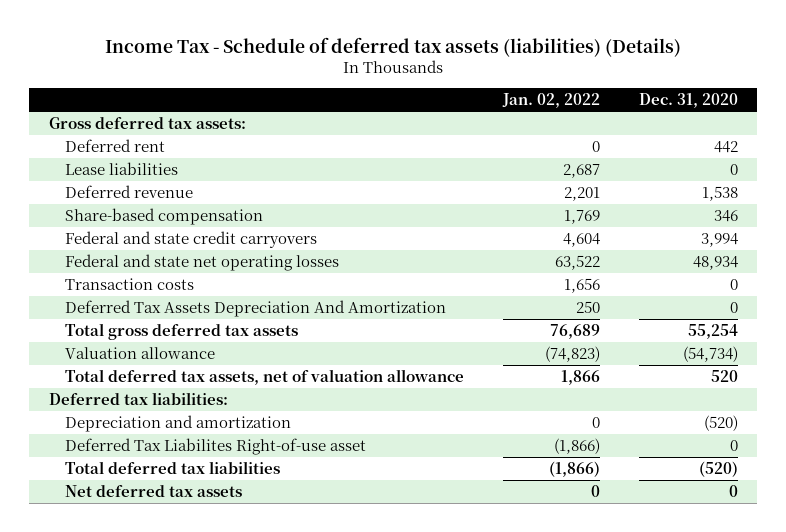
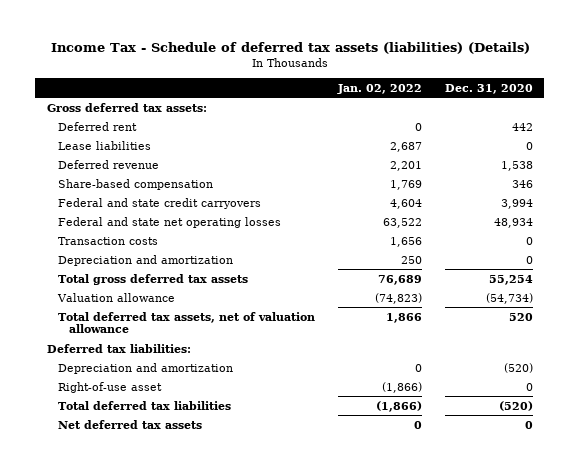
- Deferred Tax Assets Depreciation And Amortization | 250 | 0
+ Depreciation and amortization | 250 | 0
- Deferred Tax Liabilites Right-of-use asset | (1,866) | 0
+ Right-of-use asset | (1,866) | 0

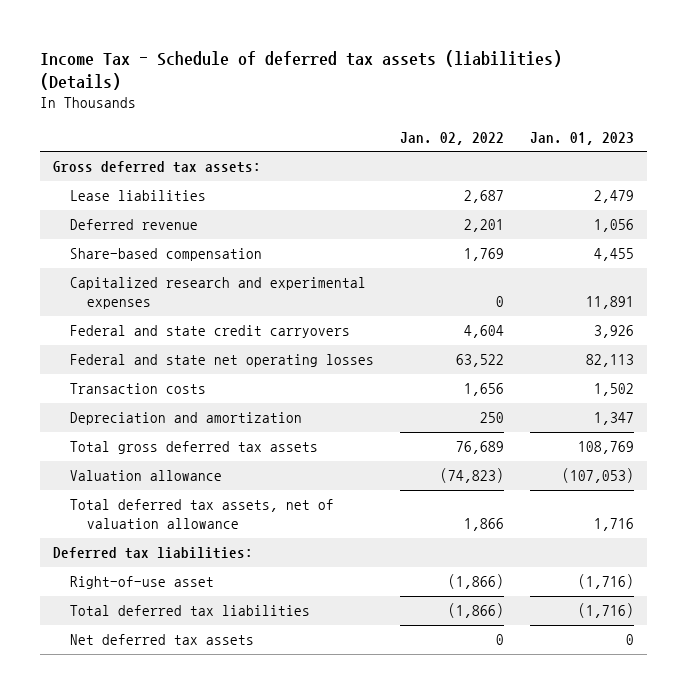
- | Jan. 02, 2022 | Dec. 31, 2020
+ | Jan. 02, 2022 | Jan. 01, 2023
- Deferred rent | 0 | 442
+ Capitalized research and experimental expenses | 0 | 11,891
- Depreciation and amortization | 0 | (520)

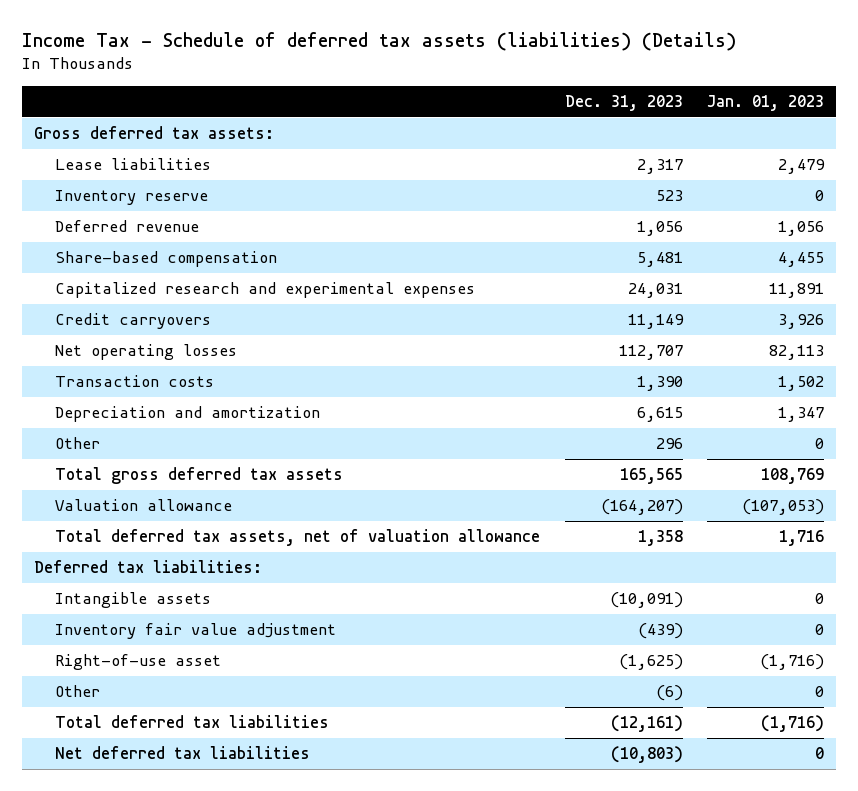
- | Jan. 02, 2022 | Jan. 01, 2023
+ | Dec. 31, 2023 | Jan. 01, 2023
+ Inventory reserve | 523 | 0
- Federal and state credit carryovers | 4,604 | 3,926
- Federal and state net operating losses | 63,522 | 82,113
+ Credit carryovers | 11,149 | 3,926
+ Net operating losses | 112,707 | 82,113
+ Other | 296 | 0
+ Intangible assets | (10,091) | 0
+ Inventory fair value adjustment | (439) | 0
+ Other | (6) | 0
- Net deferred tax assets | 0 | 0
+ Net deferred tax liabilities | (10,803) | 0

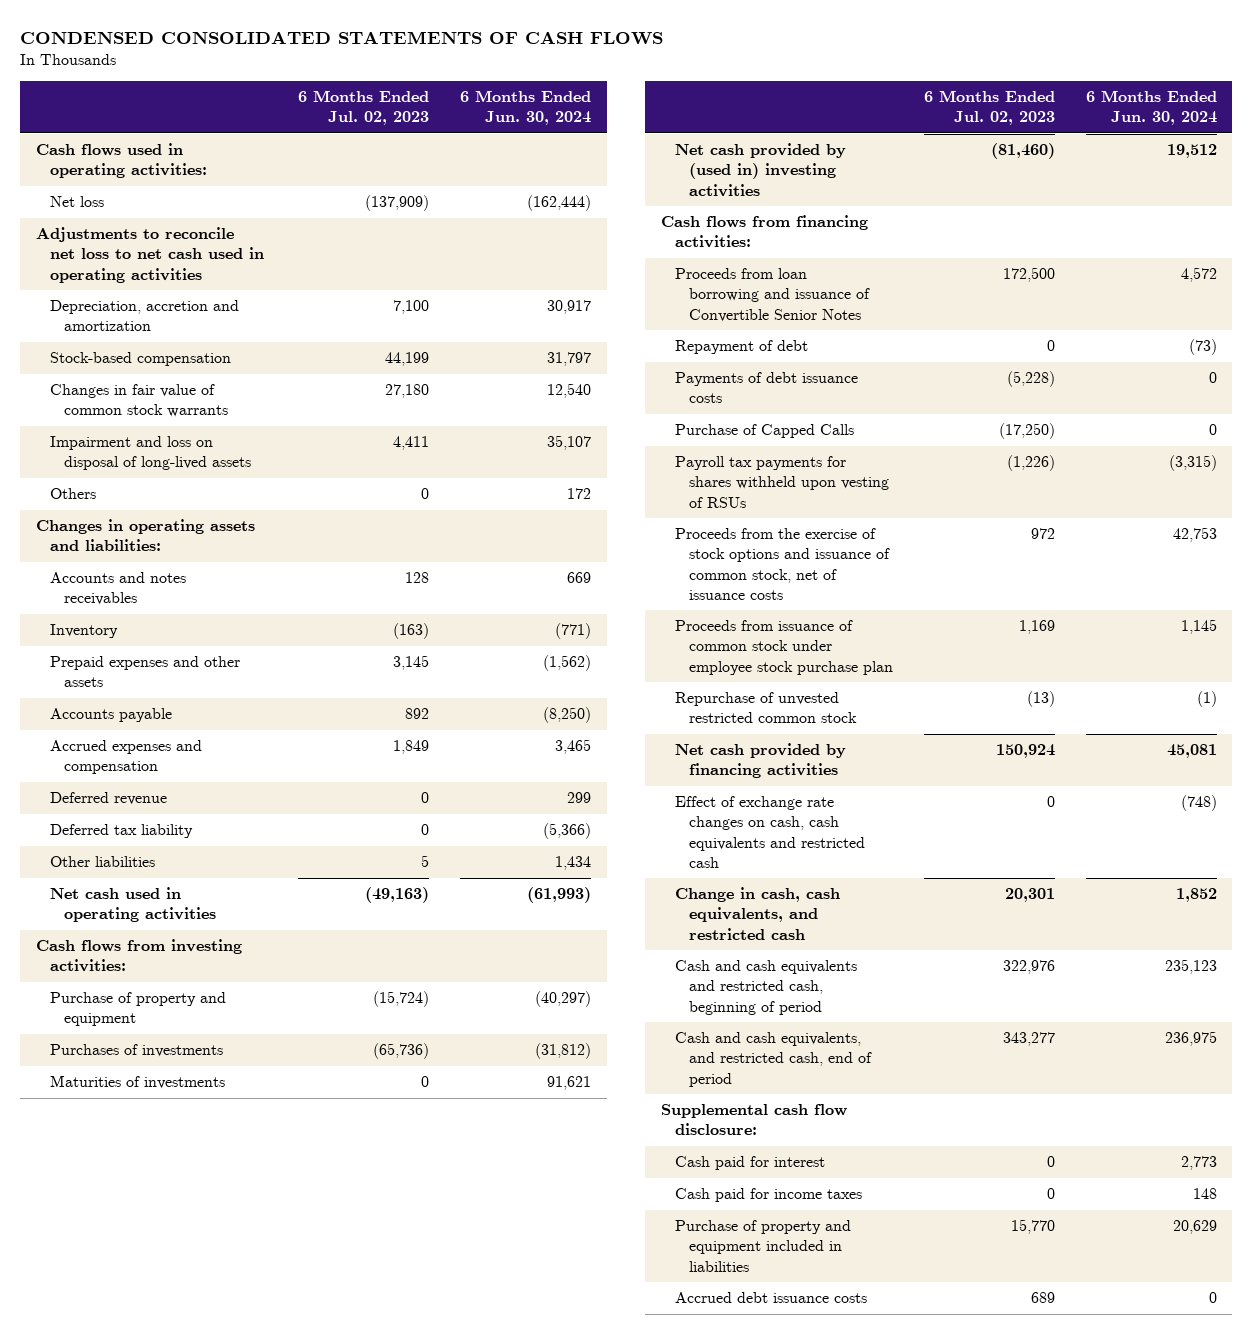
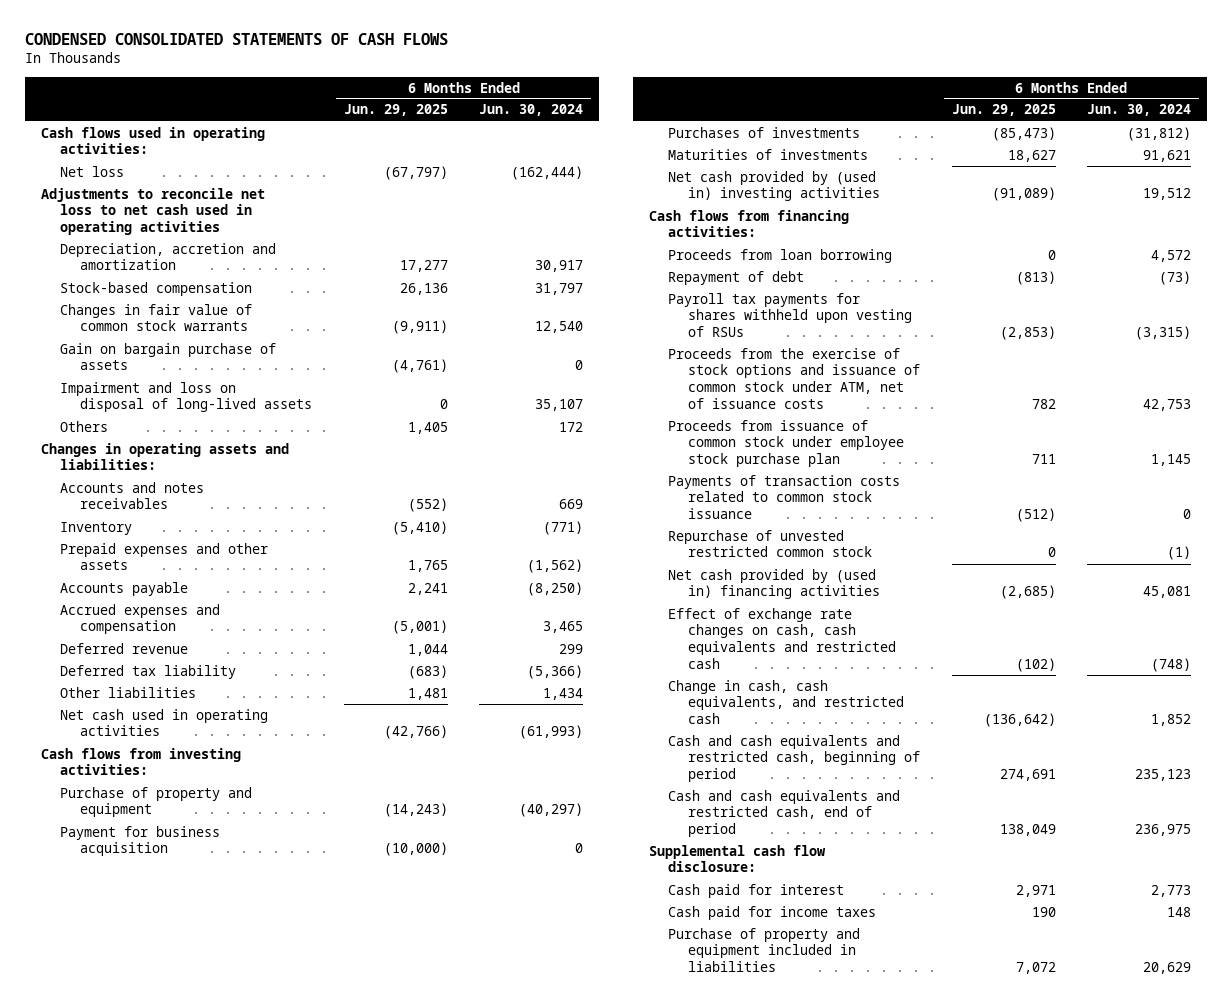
- | 6 Months Ended Jul. 02, 2023 | 6 Months Ended Jun. 30, 2024
+ | 6 Months Ended Jun. 29, 2025 | 6 Months Ended Jun. 30, 2024
+ Gain on bargain purchase of assets | (4,761) | 0
+ Payment for business acquisition | (10,000) | 0
- Proceeds from loan borrowing and issuance of Convertible Senior Notes | 172,500 | 4,572
+ Proceeds from loan borrowing | 0 | 4,572
- Payments of debt issuance costs | (5,228) | 0
- Purchase of Capped Calls | (17,250) | 0
- Proceeds from the exercise of stock options and issuance of common stock, net of issuance costs | 972 | 42,753
+ Proceeds from the exercise of stock options and issuance of common stock under ATM, net of issuance costs | 782 | 42,753
+ Payments of transaction costs related to common stock issuance | (512) | 0
- Net cash provided by financing activities | 150,924 | 45,081
+ Net cash provided by (used in) financing activities | (2,685) | 45,081
- Cash and cash equivalents, and restricted cash, end of period | 343,277 | 236,975
+ Cash and cash equivalents and restricted cash, end of period | 138,049 | 236,975
- Accrued debt issuance costs | 689 | 0

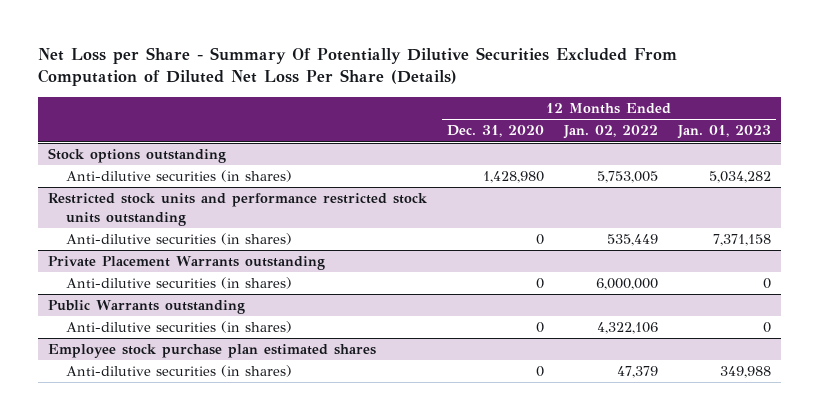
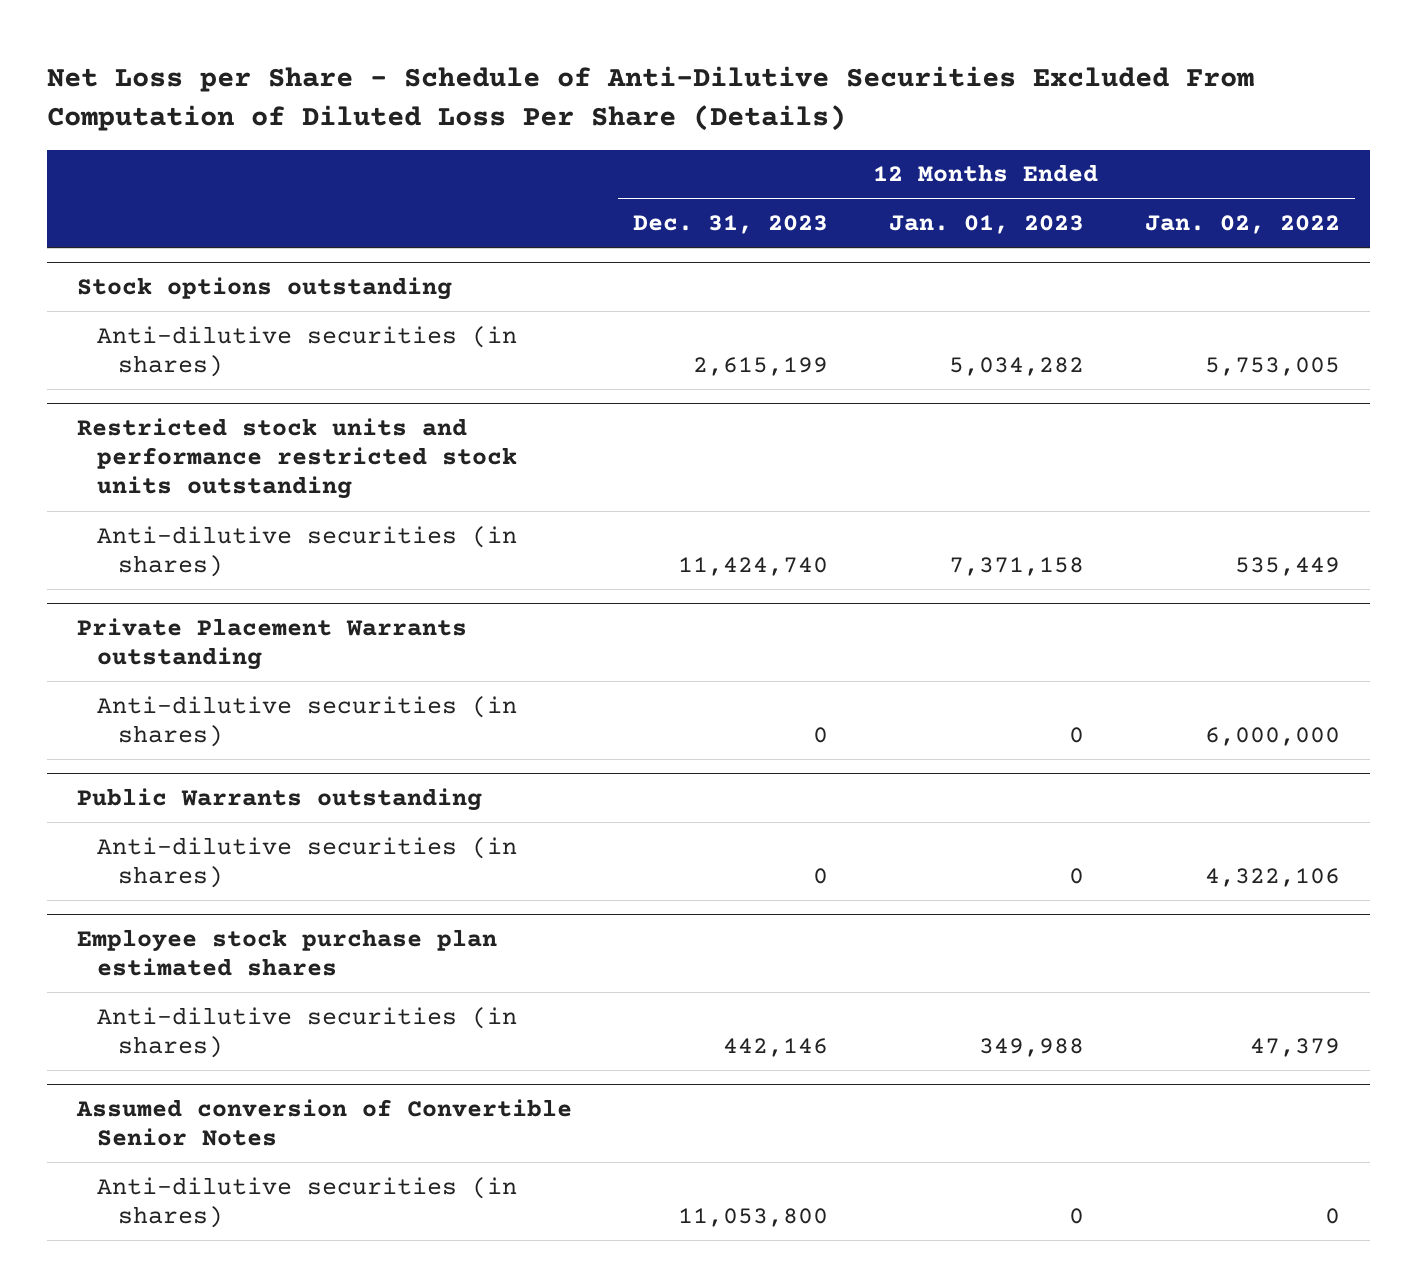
- Net Loss per Share - Summary Of Potentially Dilutive Securities Excluded From Computation of Diluted Net Loss Per Share (Details)
+ Net Loss per Share - Schedule of Anti-Dilutive Securities Excluded From Computation of Diluted Loss Per Share (Details)
- | 12 Months Ended Dec. 31, 2020 | 12 Months Ended Jan. 02, 2022 | 12 Months Ended Jan. 01, 2023
+ | 12 Months Ended Dec. 31, 2023 | 12 Months Ended Jan. 01, 2023 | 12 Months Ended Jan. 02, 2022
+ Assumed conversion of Convertible Senior Notes
+ Anti-dilutive securities (in shares) | 11,053,800 | 0 | 0

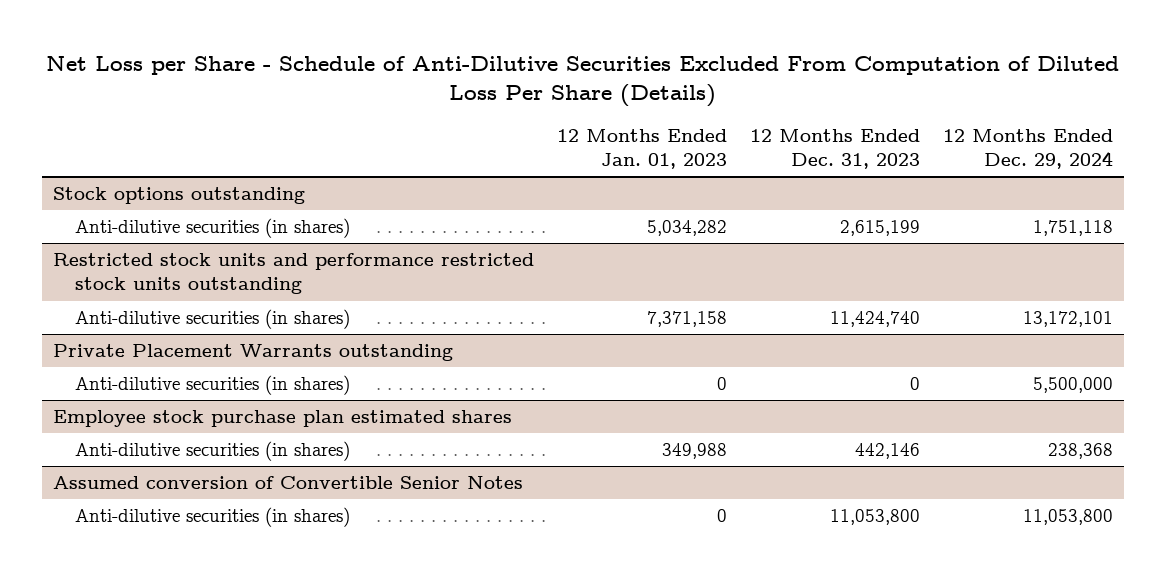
- | 12 Months Ended Dec. 31, 2023 | 12 Months Ended Jan. 01, 2023 | 12 Months Ended Jan. 02, 2022
+ | 12 Months Ended Jan. 01, 2023 | 12 Months Ended Dec. 31, 2023 | 12 Months Ended Dec. 29, 2024
- Public Warrants outstanding
- Anti-dilutive securities (in shares) | 0 | 0 | 4,322,106

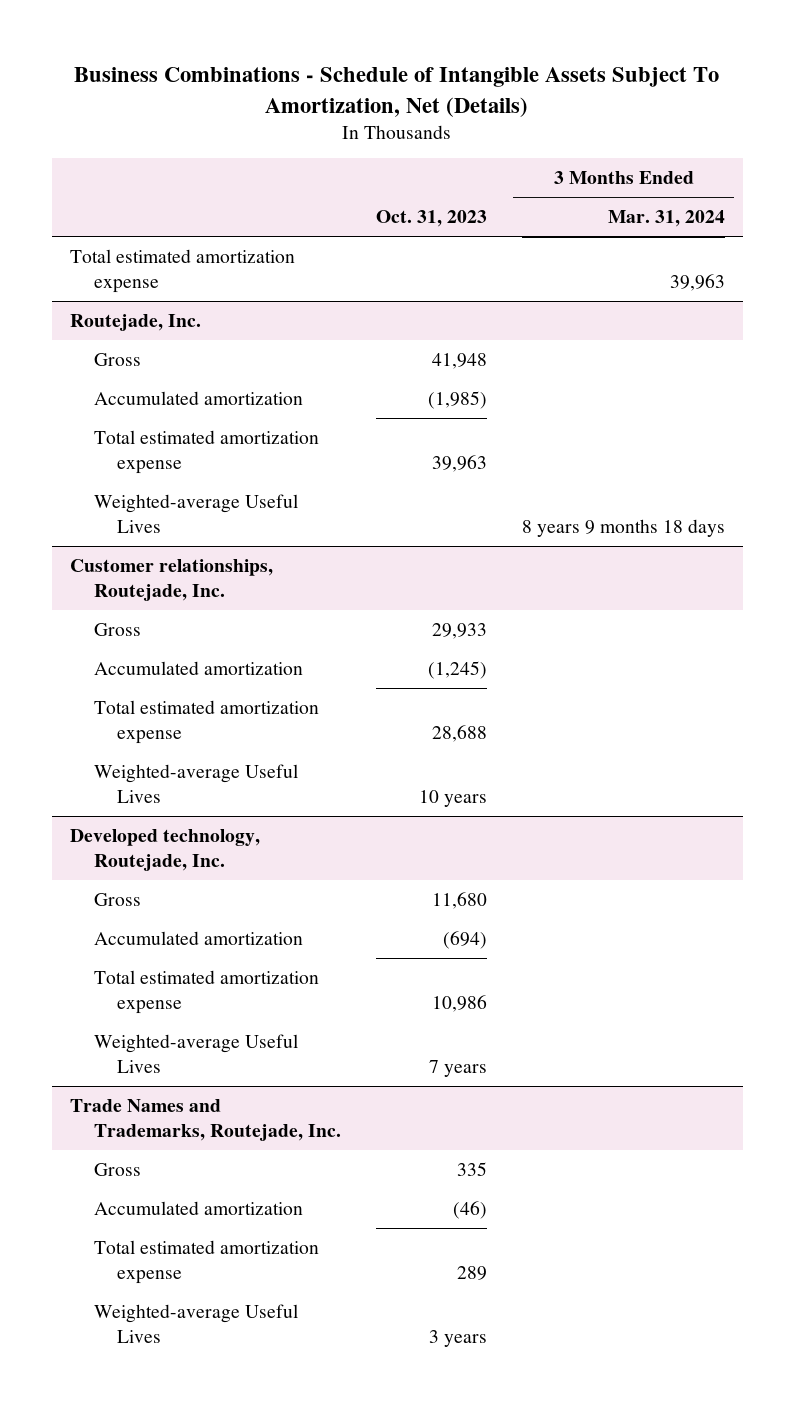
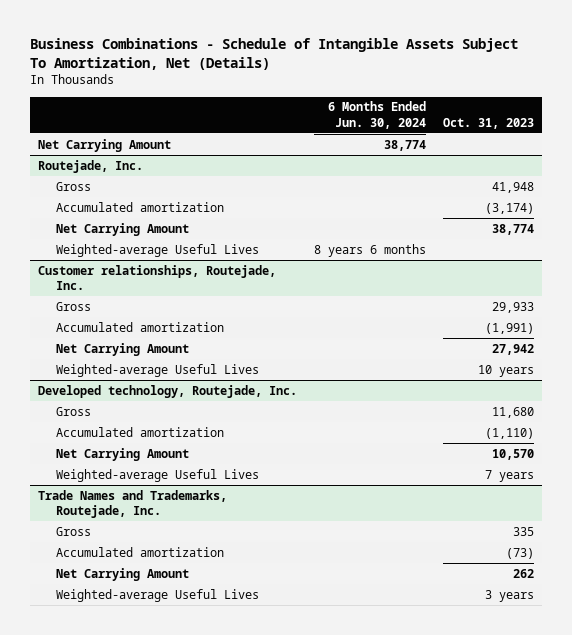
- | Oct. 31, 2023 | 3 Months Ended Mar. 31, 2024
+ | 6 Months Ended Jun. 30, 2024 | Oct. 31, 2023
- Total estimated amortization expense | | 39,963
+ Net Carrying Amount | 38,774 |
@ Routejade, Inc.
- Accumulated amortization | (1,985) |
- Total estimated amortization expense | 39,963 |
+ Accumulated amortization | | (3,174)
+ Net Carrying Amount | | 38,774
@ Customer relationships, Routejade, Inc.
- Accumulated amortization | (1,245) |
- Total estimated amortization expense | 28,688 |
+ Accumulated amortization | | (1,991)
+ Net Carrying Amount | | 27,942
@ Developed technology, Routejade, Inc.
- Accumulated amortization | (694) |
- Total estimated amortization expense | 10,986 |
+ Accumulated amortization | | (1,110)
+ Net Carrying Amount | | 10,570
@ Trade Names and Trademarks, Routejade, Inc.
- Accumulated amortization | (46) |
- Total estimated amortization expense | 289 |
+ Accumulated amortization | | (73)
+ Net Carrying Amount | | 262

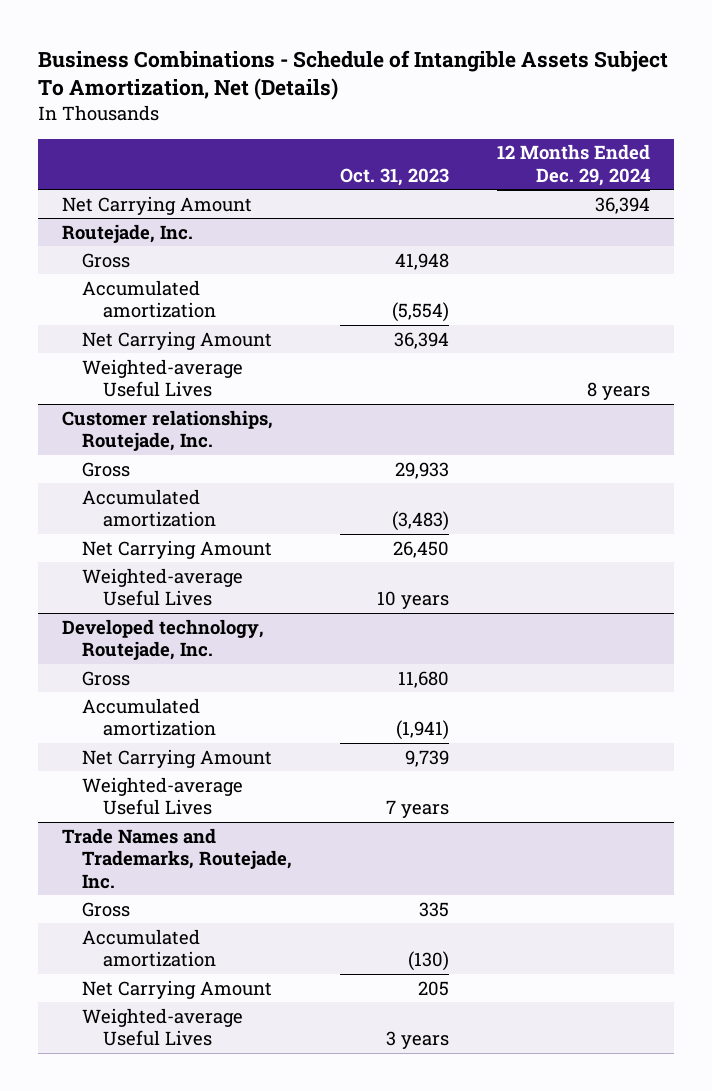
- | 6 Months Ended Jun. 30, 2024 | Oct. 31, 2023
+ | Oct. 31, 2023 | 12 Months Ended Dec. 29, 2024
@ Routejade, Inc.
- Accumulated amortization | | (3,174)
- Net Carrying Amount | | 38,774
+ Accumulated amortization | (5,554) |
+ Net Carrying Amount | 36,394 |
@ Customer relationships, Routejade, Inc.
- Accumulated amortization | | (1,991)
- Net Carrying Amount | | 27,942
+ Accumulated amortization | (3,483) |
+ Net Carrying Amount | 26,450 |
@ Developed technology, Routejade, Inc.
- Accumulated amortization | | (1,110)
- Net Carrying Amount | | 10,570
+ Accumulated amortization | (1,941) |
+ Net Carrying Amount | 9,739 |
@ Trade Names and Trademarks, Routejade, Inc.
- Accumulated amortization | | (73)
- Net Carrying Amount | | 262
+ Accumulated amortization | (130) |
+ Net Carrying Amount | 205 |

